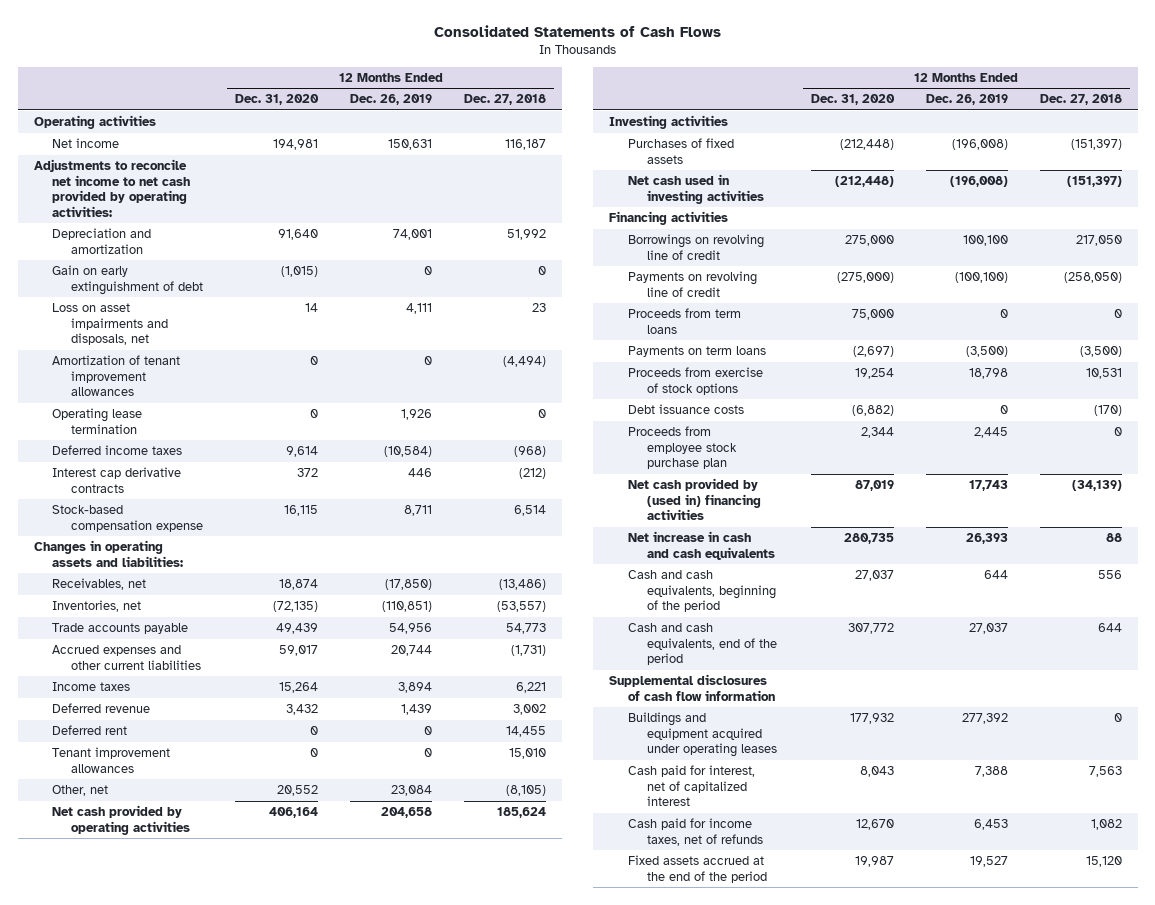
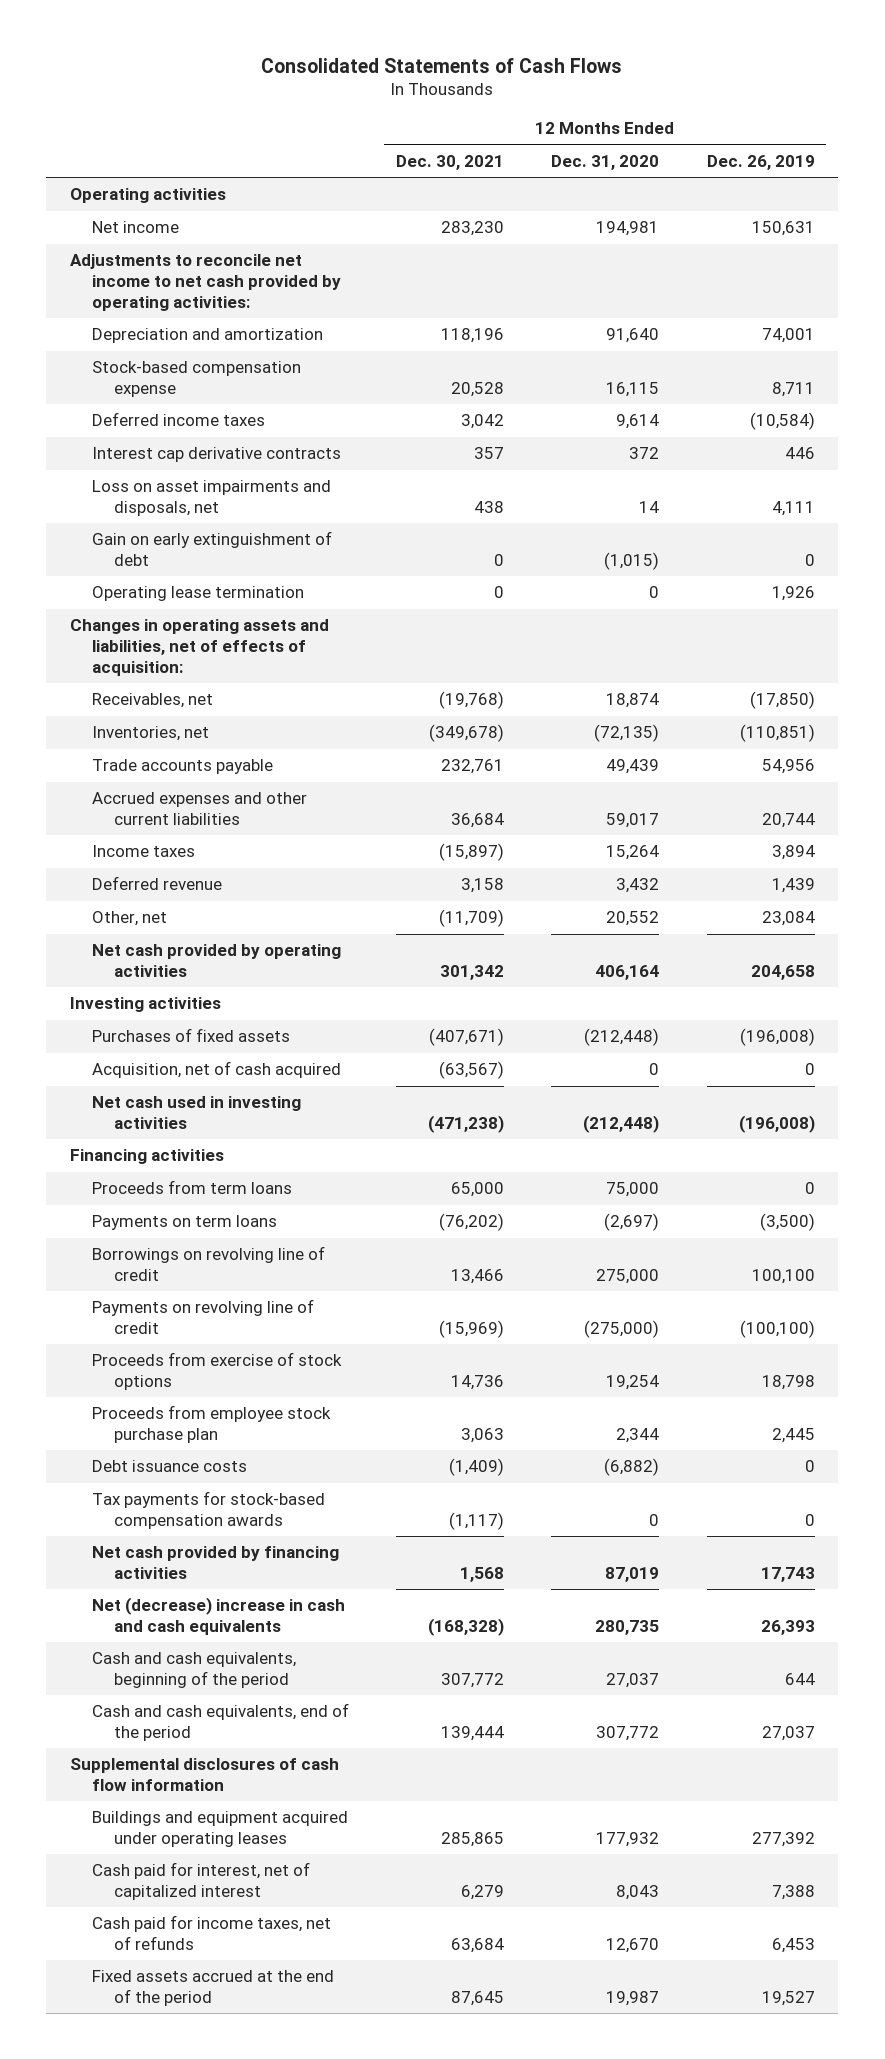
- | 12 Months Ended Dec. 31, 2020 | 12 Months Ended Dec. 26, 2019 | 12 Months Ended Dec. 27, 2018
+ | 12 Months Ended Dec. 30, 2021 | 12 Months Ended Dec. 31, 2020 | 12 Months Ended Dec. 26, 2019
- Amortization of tenant improvement allowances | 0 | 0 | (4,494)
moved up: Stock-based compensation expense | 20,528 | 16,115 | 8,711
- Changes in operating assets and liabilities:
moved down: Loss on asset impairments and disposals, net | 438 | 14 | 4,111
moved down: Gain on early extinguishment of debt | 0 | (1,015) | 0
moved down: Operating lease termination | 0 | 0 | 1,926
+ Changes in operating assets and liabilities, net of effects of acquisition:
- Deferred rent | 0 | 0 | 14,455
- Tenant improvement allowances | 0 | 0 | 15,010
+ Acquisition, net of cash acquired | (63,567) | 0 | 0
moved down: Borrowings on revolving line of credit | 13,466 | 275,000 | 100,100
moved down: Payments on revolving line of credit | (15,969) | (275,000) | (100,100)
- Net cash provided by (used in) financing activities | 87,019 | 17,743 | (34,139)
- Net increase in cash and cash equivalents | 280,735 | 26,393 | 88
moved down: Debt issuance costs | (1,409) | (6,882) | 0
+ Tax payments for stock-based compensation awards | (1,117) | 0 | 0
+ Net cash provided by financing activities | 1,568 | 87,019 | 17,743
+ Net (decrease) increase in cash and cash equivalents | (168,328) | 280,735 | 26,393

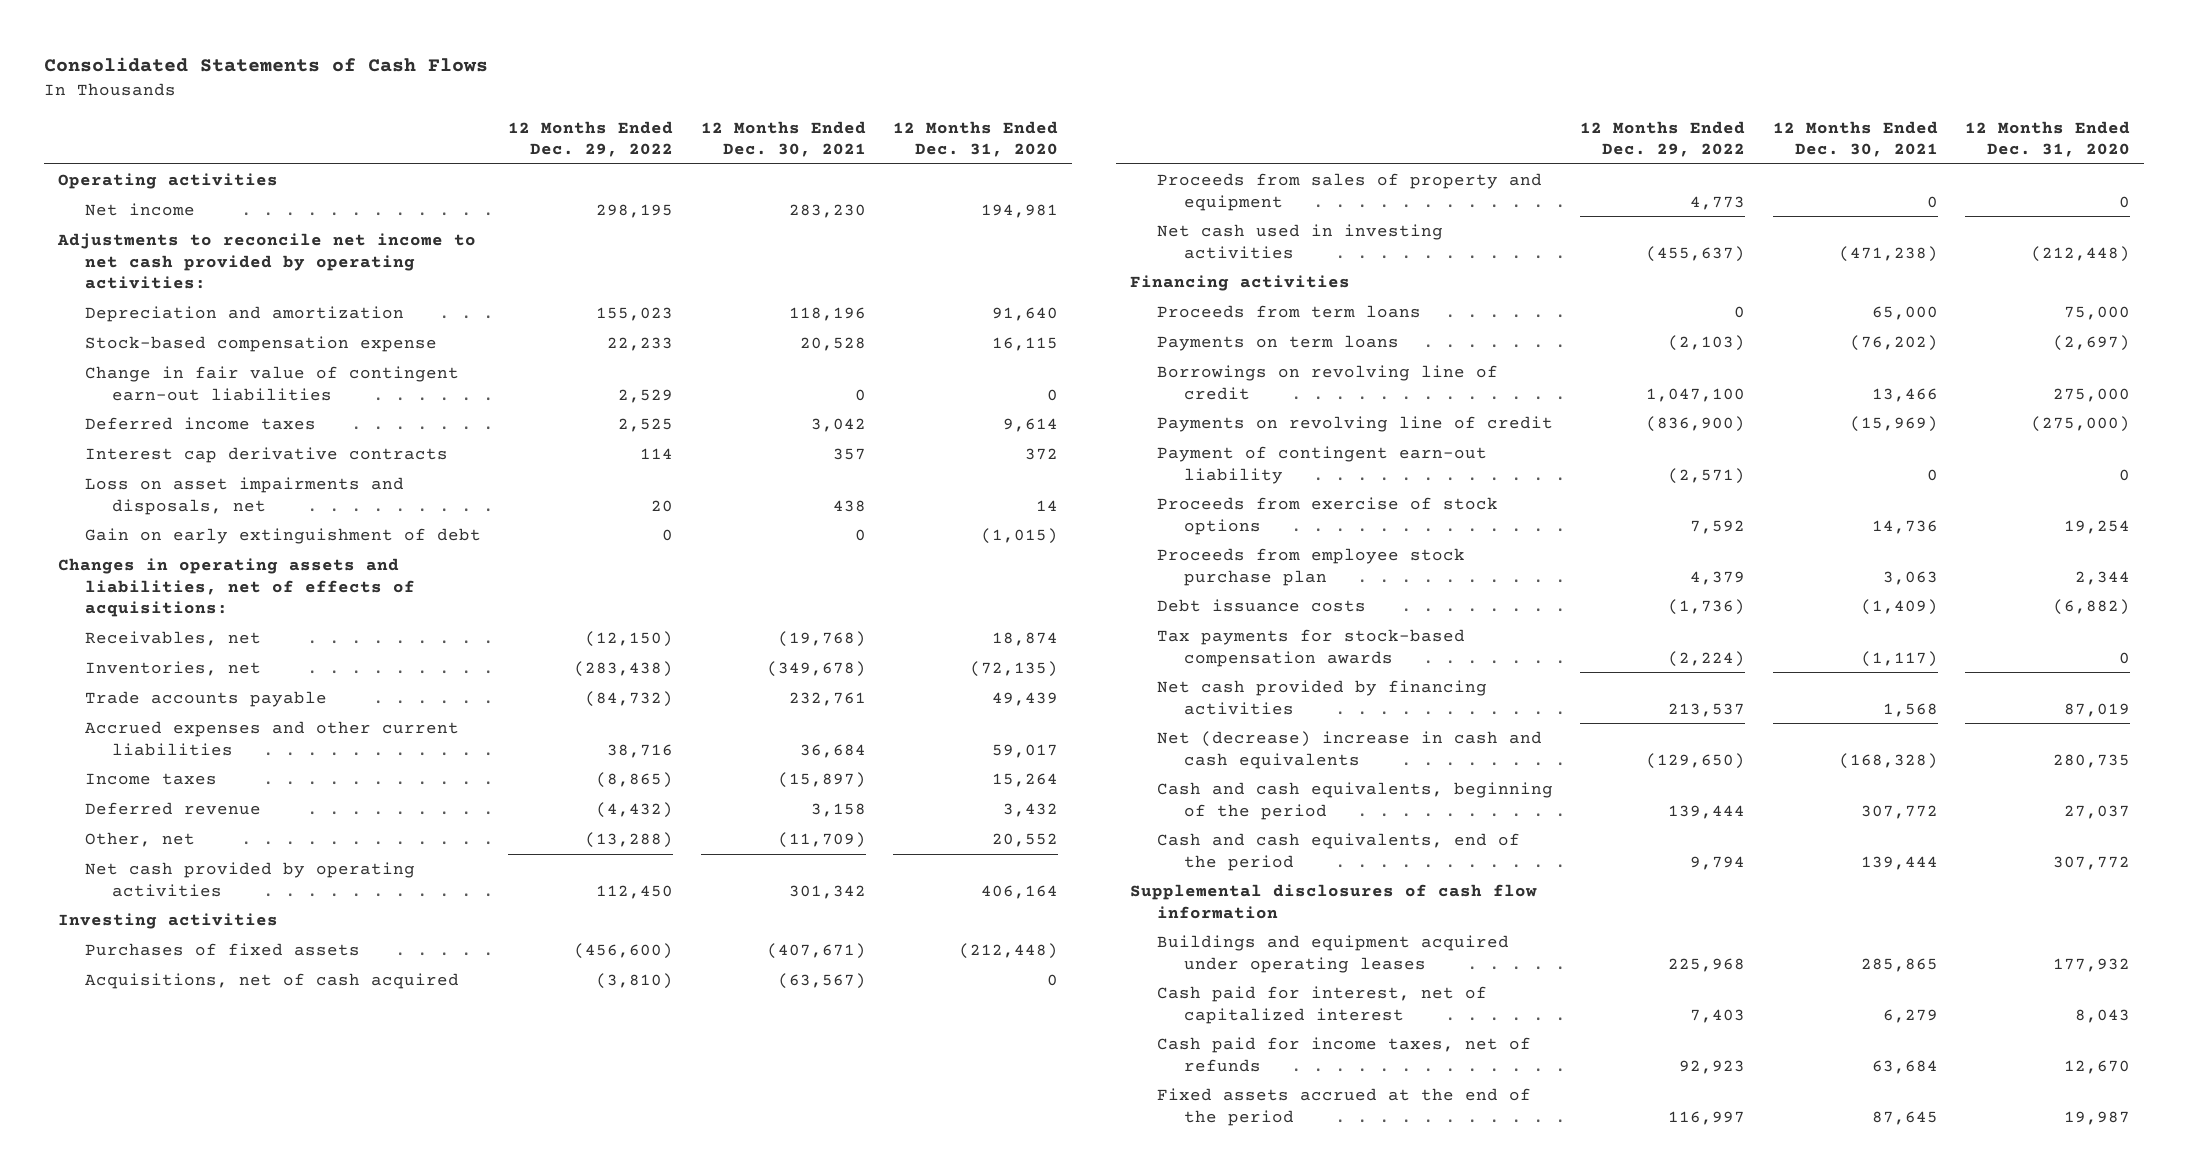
- | 12 Months Ended Dec. 30, 2021 | 12 Months Ended Dec. 31, 2020 | 12 Months Ended Dec. 26, 2019
+ | 12 Months Ended Dec. 29, 2022 | 12 Months Ended Dec. 30, 2021 | 12 Months Ended Dec. 31, 2020
+ Change in fair value of contingent earn-out liabilities | 2,529 | 0 | 0
- Operating lease termination | 0 | 0 | 1,926
- Changes in operating assets and liabilities, net of effects of acquisition:
+ Changes in operating assets and liabilities, net of effects of acquisitions:
- Acquisition, net of cash acquired | (63,567) | 0 | 0
+ Acquisitions, net of cash acquired | (3,810) | (63,567) | 0
+ Proceeds from sales of property and equipment | 4,773 | 0 | 0
+ Payment of contingent earn-out liability | (2,571) | 0 | 0

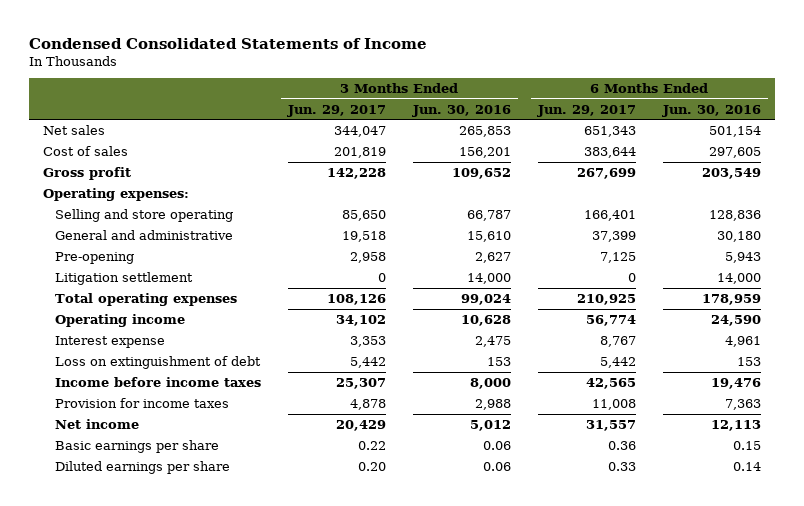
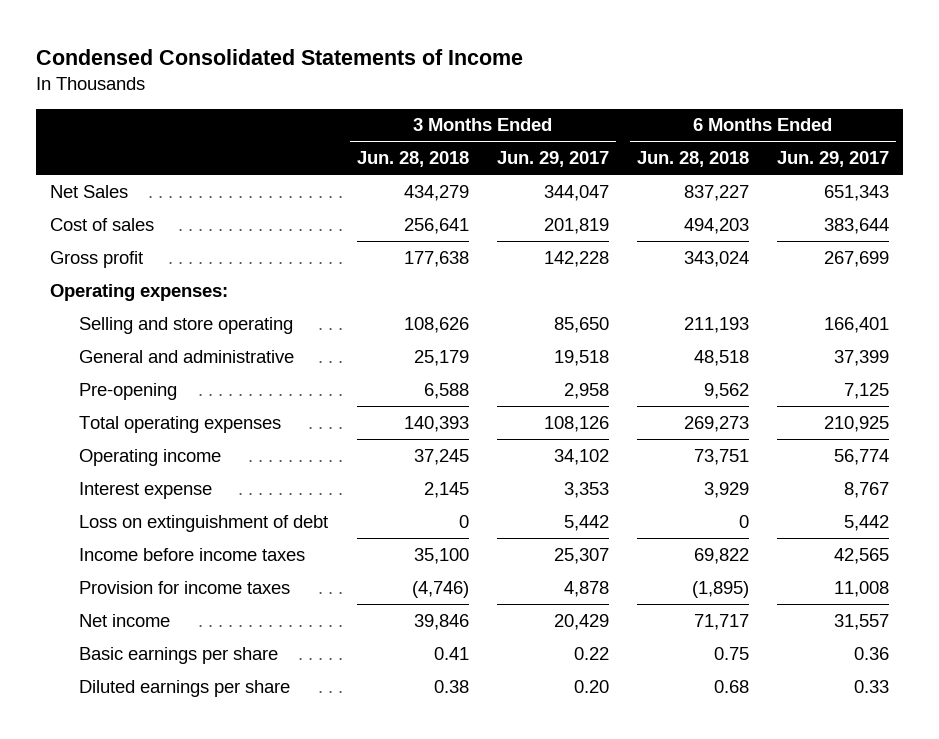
- | 3 Months Ended Jun. 29, 2017 | 3 Months Ended Jun. 30, 2016 | 6 Months Ended Jun. 29, 2017 | 6 Months Ended Jun. 30, 2016
+ | 3 Months Ended Jun. 28, 2018 | 3 Months Ended Jun. 29, 2017 | 6 Months Ended Jun. 28, 2018 | 6 Months Ended Jun. 29, 2017
- Net sales | 344,047 | 265,853 | 651,343 | 501,154
+ Net Sales | 434,279 | 344,047 | 837,227 | 651,343
- Litigation settlement | 0 | 14,000 | 0 | 14,000

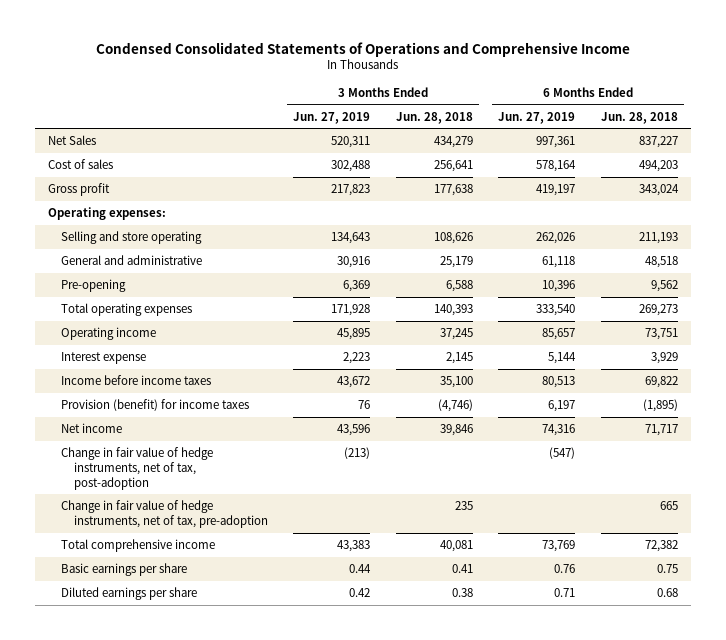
- Condensed Consolidated Statements of Income
+ Condensed Consolidated Statements of Operations and Comprehensive Income
- | 3 Months Ended Jun. 28, 2018 | 3 Months Ended Jun. 29, 2017 | 6 Months Ended Jun. 28, 2018 | 6 Months Ended Jun. 29, 2017
+ | 3 Months Ended Jun. 27, 2019 | 3 Months Ended Jun. 28, 2018 | 6 Months Ended Jun. 27, 2019 | 6 Months Ended Jun. 28, 2018
- Loss on extinguishment of debt | 0 | 5,442 | 0 | 5,442
- Provision for income taxes | (4,746) | 4,878 | (1,895) | 11,008
+ Provision (benefit) for income taxes | 76 | (4,746) | 6,197 | (1,895)
+ Change in fair value of hedge instruments, net of tax, post-adoption | (213) | | (547) |
+ Change in fair value of hedge instruments, net of tax, pre-adoption | | 235 | | 665
+ Total comprehensive income | 43,383 | 40,081 | 73,769 | 72,382

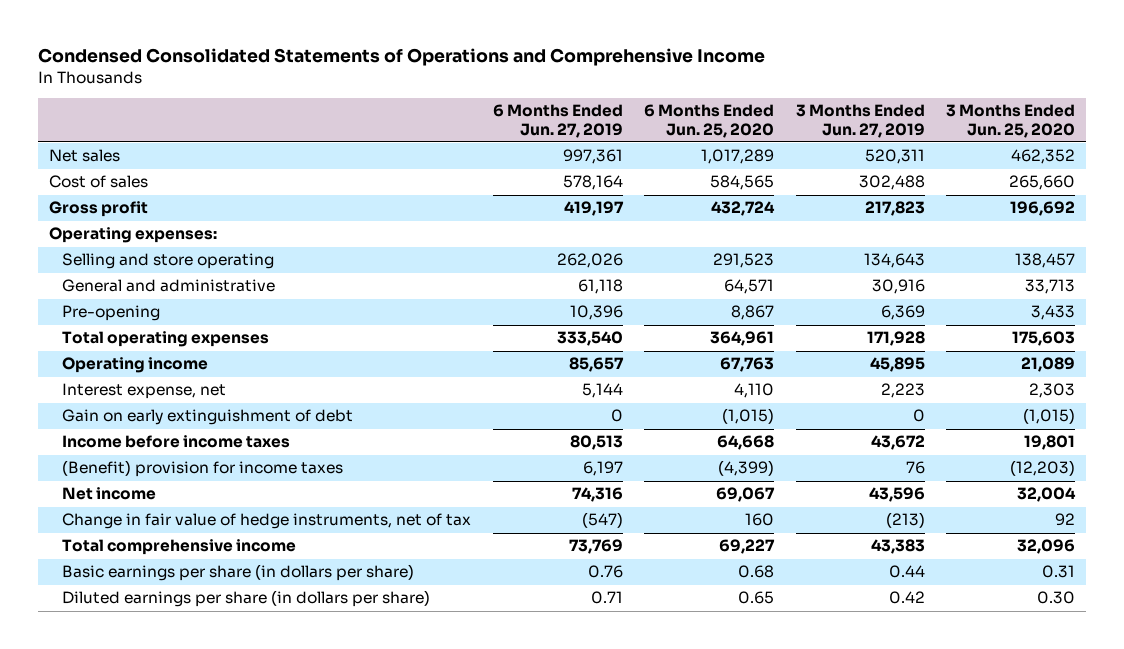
- | 3 Months Ended Jun. 27, 2019 | 3 Months Ended Jun. 28, 2018 | 6 Months Ended Jun. 27, 2019 | 6 Months Ended Jun. 28, 2018
+ | 6 Months Ended Jun. 27, 2019 | 6 Months Ended Jun. 25, 2020 | 3 Months Ended Jun. 27, 2019 | 3 Months Ended Jun. 25, 2020
- Net Sales | 520,311 | 434,279 | 997,361 | 837,227
+ Net sales | 997,361 | 1,017,289 | 520,311 | 462,352
- Interest expense | 2,223 | 2,145 | 5,144 | 3,929
+ Interest expense, net | 5,144 | 4,110 | 2,223 | 2,303
+ Gain on early extinguishment of debt | 0 | (1,015) | 0 | (1,015)
- Provision (benefit) for income taxes | 76 | (4,746) | 6,197 | (1,895)
+ (Benefit) provision for income taxes | 6,197 | (4,399) | 76 | (12,203)
- Change in fair value of hedge instruments, net of tax, post-adoption | (213) | | (547) |
- Change in fair value of hedge instruments, net of tax, pre-adoption | | 235 | | 665
+ Change in fair value of hedge instruments, net of tax | (547) | 160 | (213) | 92
- Basic earnings per share | 0.44 | 0.41 | 0.76 | 0.75
- Diluted earnings per share | 0.42 | 0.38 | 0.71 | 0.68
+ Basic earnings per share (in dollars per share) | 0.76 | 0.68 | 0.44 | 0.31
+ Diluted earnings per share (in dollars per share) | 0.71 | 0.65 | 0.42 | 0.30

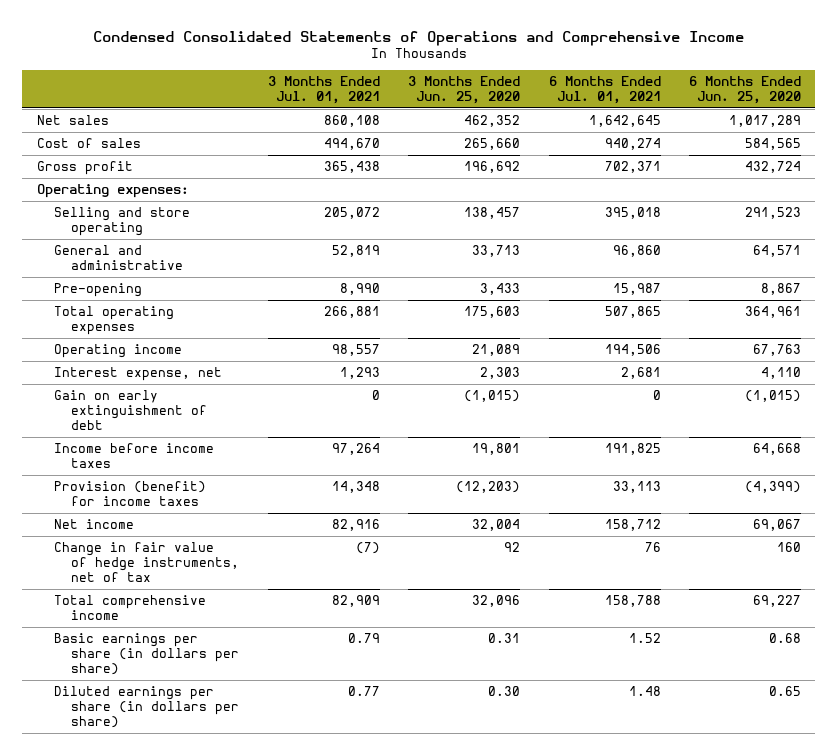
- | 6 Months Ended Jun. 27, 2019 | 6 Months Ended Jun. 25, 2020 | 3 Months Ended Jun. 27, 2019 | 3 Months Ended Jun. 25, 2020
+ | 3 Months Ended Jul. 01, 2021 | 3 Months Ended Jun. 25, 2020 | 6 Months Ended Jul. 01, 2021 | 6 Months Ended Jun. 25, 2020
- (Benefit) provision for income taxes | 6,197 | (4,399) | 76 | (12,203)
+ Provision (benefit) for income taxes | 14,348 | (12,203) | 33,113 | (4,399)

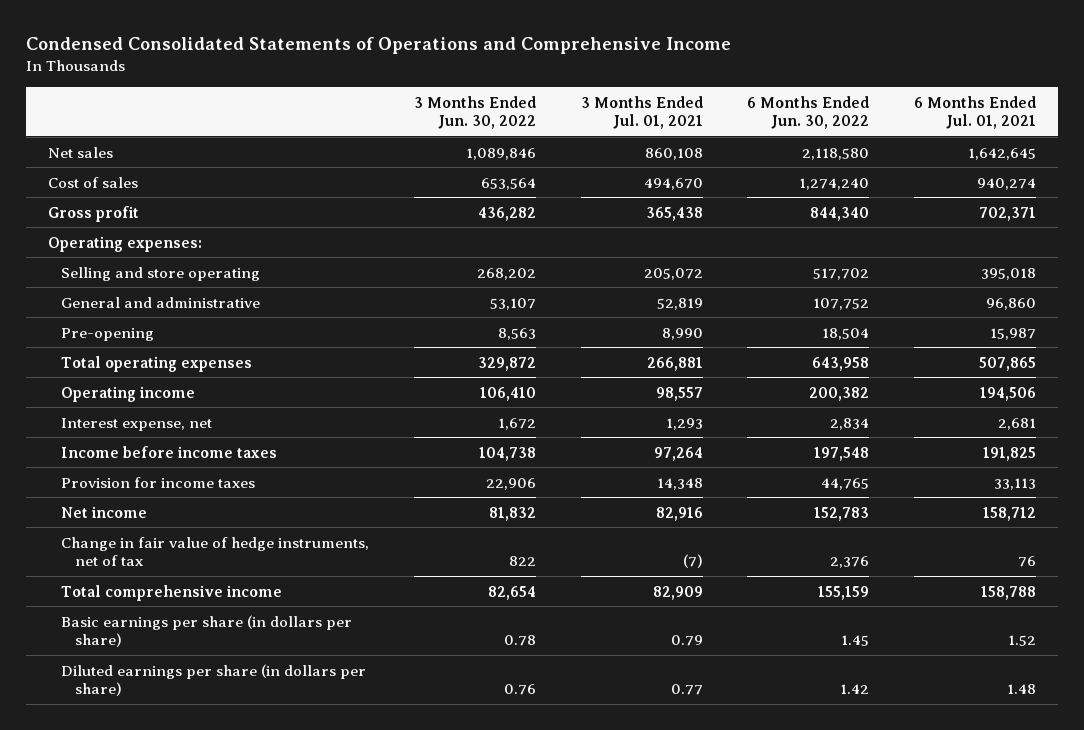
- | 3 Months Ended Jul. 01, 2021 | 3 Months Ended Jun. 25, 2020 | 6 Months Ended Jul. 01, 2021 | 6 Months Ended Jun. 25, 2020
+ | 3 Months Ended Jun. 30, 2022 | 3 Months Ended Jul. 01, 2021 | 6 Months Ended Jun. 30, 2022 | 6 Months Ended Jul. 01, 2021
- Gain on early extinguishment of debt | 0 | (1,015) | 0 | (1,015)
- Provision (benefit) for income taxes | 14,348 | (12,203) | 33,113 | (4,399)
+ Provision for income taxes | 22,906 | 14,348 | 44,765 | 33,113

